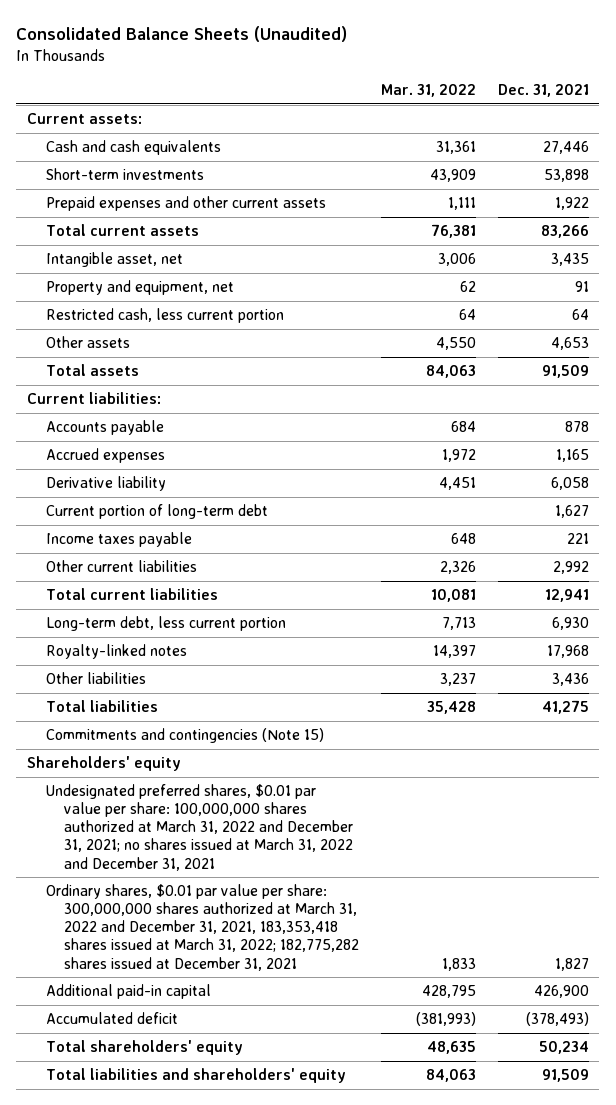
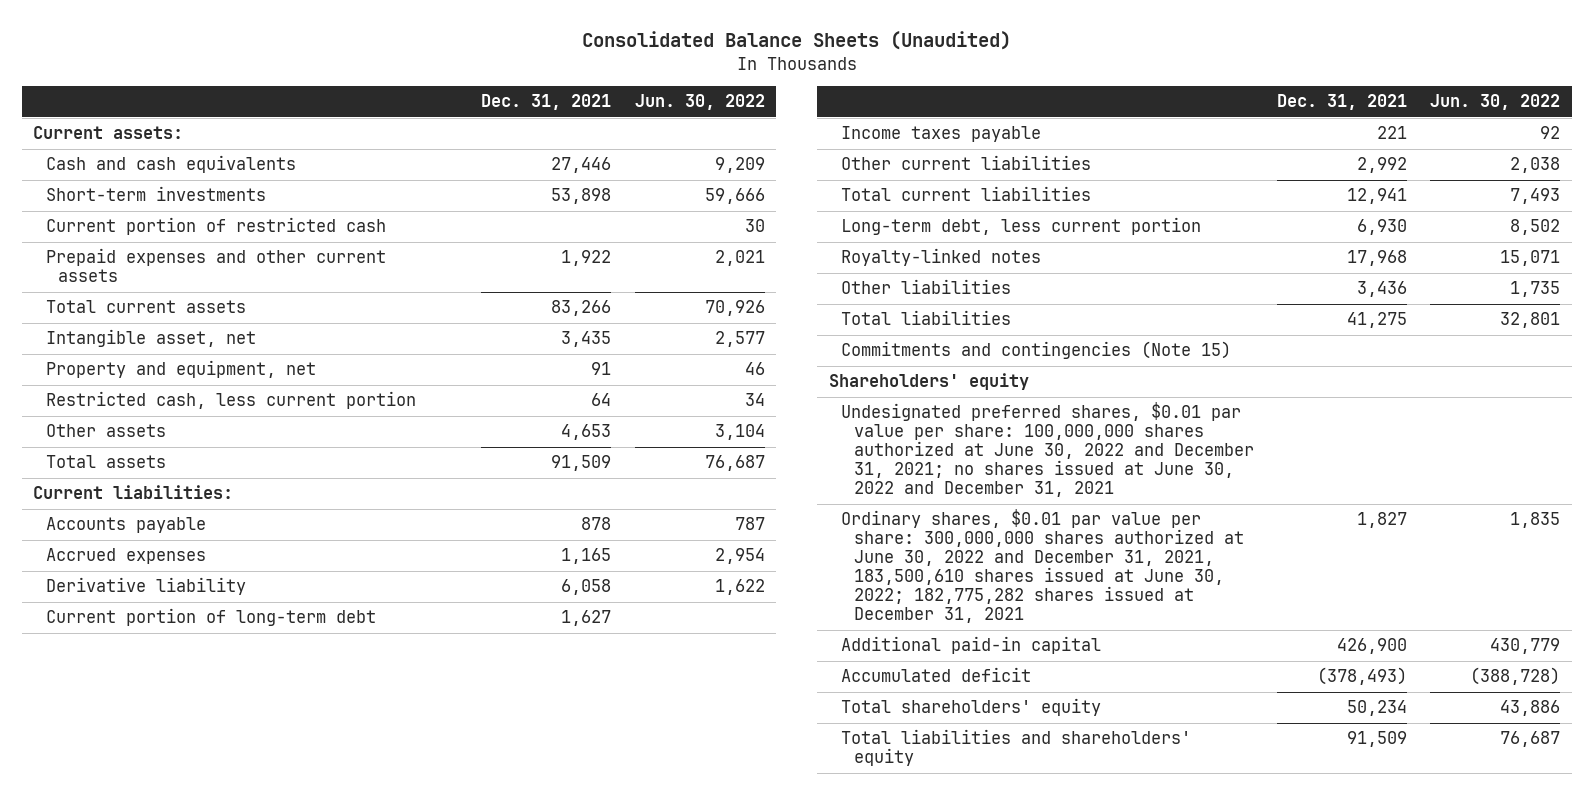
- | Mar. 31, 2022 | Dec. 31, 2021
+ | Dec. 31, 2021 | Jun. 30, 2022
+ Current portion of restricted cash | | 30
- Undesignated preferred shares, $0.01 par value per share: 100,000,000 shares authorized at March 31, 2022 and December 31, 2021; no shares issued at March 31, 2022 and December 31, 2021
- Ordinary shares, $0.01 par value per share: 300,000,000 shares authorized at March 31, 2022 and December 31, 2021, 183,353,418 shares issued at March 31, 2022; 182,775,282 shares issued at December 31, 2021 | 1,833 | 1,827
+ Undesignated preferred shares, $0.01 par value per share: 100,000,000 shares authorized at June 30, 2022 and December 31, 2021; no shares issued at June 30, 2022 and December 31, 2021
+ Ordinary shares, $0.01 par value per share: 300,000,000 shares authorized at June 30, 2022 and December 31, 2021, 183,500,610 shares issued at June 30, 2022; 182,775,282 shares issued at December 31, 2021 | 1,827 | 1,835

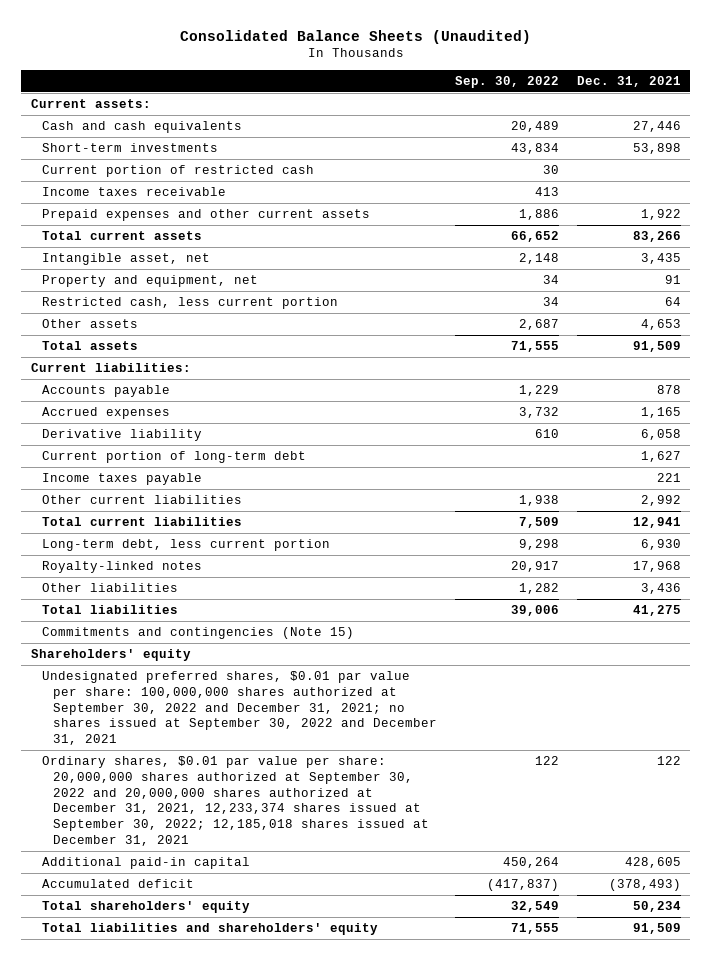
- | Dec. 31, 2021 | Jun. 30, 2022
+ | Sep. 30, 2022 | Dec. 31, 2021
+ Income taxes receivable | 413 |
- Undesignated preferred shares, $0.01 par value per share: 100,000,000 shares authorized at June 30, 2022 and December 31, 2021; no shares issued at June 30, 2022 and December 31, 2021
- Ordinary shares, $0.01 par value per share: 300,000,000 shares authorized at June 30, 2022 and December 31, 2021, 183,500,610 shares issued at June 30, 2022; 182,775,282 shares issued at December 31, 2021 | 1,827 | 1,835
- Additional paid-in capital | 426,900 | 430,779
+ Undesignated preferred shares, $0.01 par value per share: 100,000,000 shares authorized at September 30, 2022 and December 31, 2021; no shares issued at September 30, 2022 and December 31, 2021
+ Ordinary shares, $0.01 par value per share: 20,000,000 shares authorized at September 30, 2022 and 20,000,000 shares authorized at December 31, 2021, 12,233,374 shares issued at September 30, 2022; 12,185,018 shares issued at December 31, 2021 | 122 | 122
+ Additional paid-in capital | 450,264 | 428,605

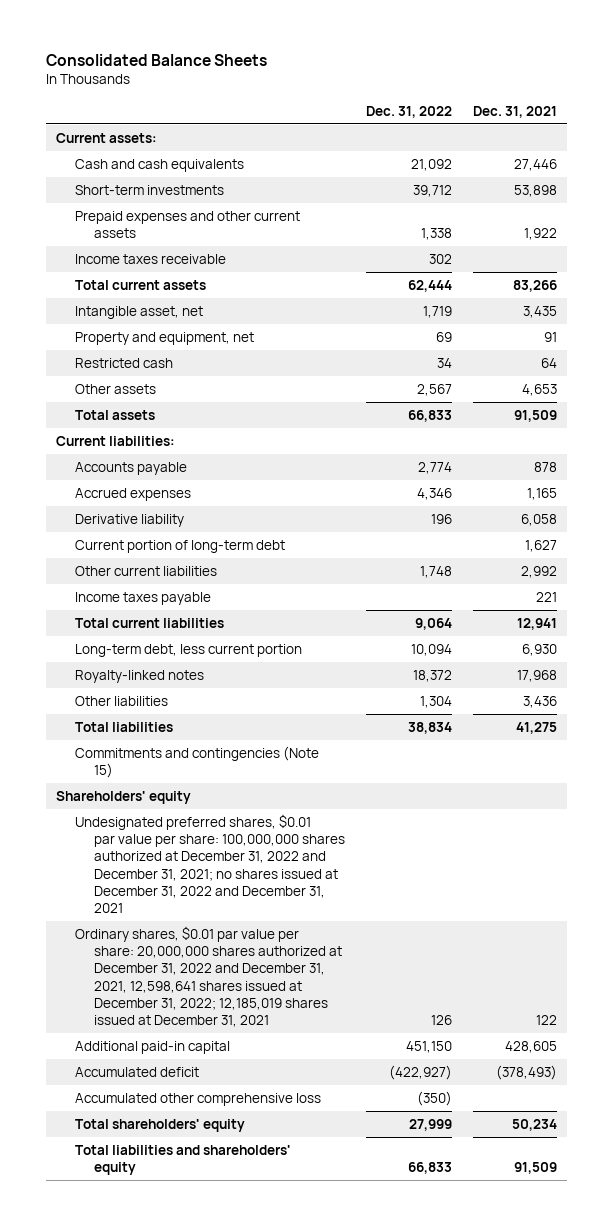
- Consolidated Balance Sheets (Unaudited)
+ Consolidated Balance Sheets
- | Sep. 30, 2022 | Dec. 31, 2021
+ | Dec. 31, 2022 | Dec. 31, 2021
- Current portion of restricted cash | 30 |
moved down: Income taxes receivable | 302 |
- Restricted cash, less current portion | 34 | 64
+ Restricted cash | 34 | 64
moved down: Income taxes payable | | 221
- Undesignated preferred shares, $0.01 par value per share: 100,000,000 shares authorized at September 30, 2022 and December 31, 2021; no shares issued at September 30, 2022 and December 31, 2021
- Ordinary shares, $0.01 par value per share: 20,000,000 shares authorized at September 30, 2022 and 20,000,000 shares authorized at December 31, 2021, 12,233,374 shares issued at September 30, 2022; 12,185,018 shares issued at December 31, 2021 | 122 | 122
+ Undesignated preferred shares, $0.01 par value per share: 100,000,000 shares authorized at December 31, 2022 and December 31, 2021; no shares issued at December 31, 2022 and December 31, 2021
+ Ordinary shares, $0.01 par value per share: 20,000,000 shares authorized at December 31, 2022 and December 31, 2021, 12,598,641 shares issued at December 31, 2022; 12,185,019 shares issued at December 31, 2021 | 126 | 122
+ Accumulated other comprehensive loss | (350) |

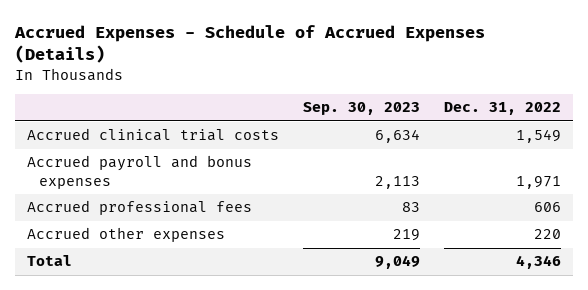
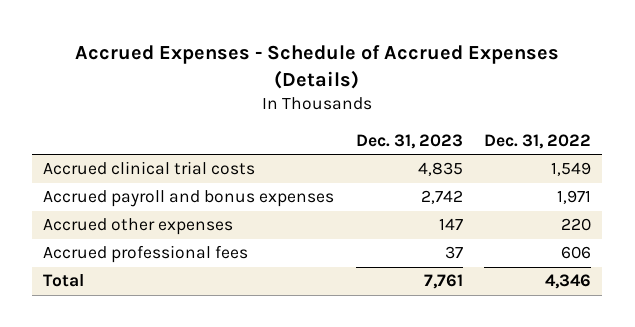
- | Sep. 30, 2023 | Dec. 31, 2022
+ | Dec. 31, 2023 | Dec. 31, 2022
moved down: Accrued professional fees | 37 | 606

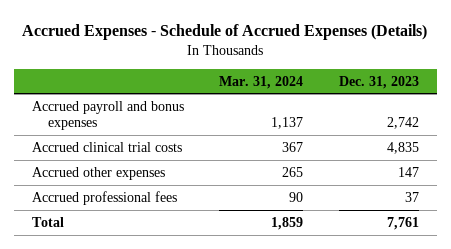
- | Dec. 31, 2023 | Dec. 31, 2022
+ | Mar. 31, 2024 | Dec. 31, 2023
moved down: Accrued clinical trial costs | 367 | 4,835

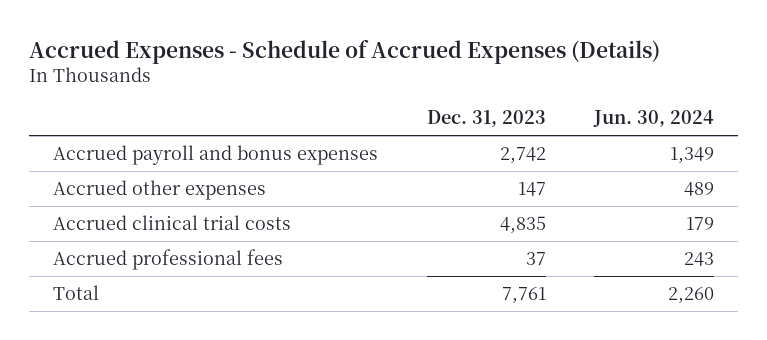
- | Mar. 31, 2024 | Dec. 31, 2023
+ | Dec. 31, 2023 | Jun. 30, 2024
moved down: Accrued clinical trial costs | 4,835 | 179

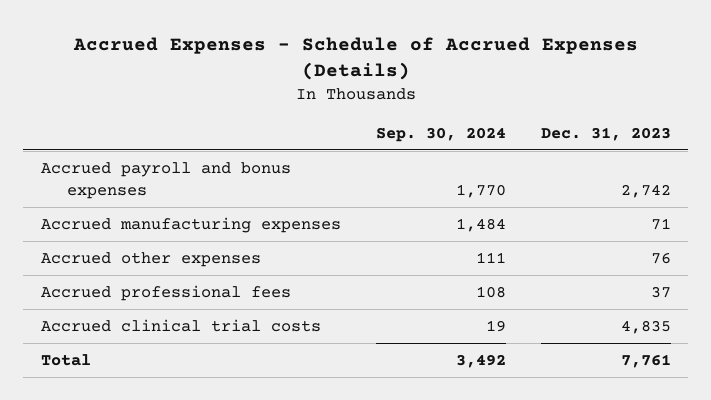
- | Dec. 31, 2023 | Jun. 30, 2024
+ | Sep. 30, 2024 | Dec. 31, 2023
- Accrued other expenses | 147 | 489
+ Accrued manufacturing expenses | 1,484 | 71
+ Accrued other expenses | 111 | 76
moved down: Accrued clinical trial costs | 19 | 4,835

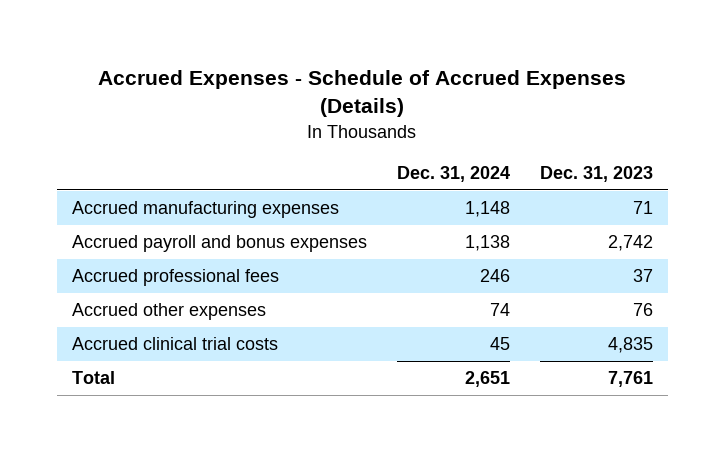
- | Sep. 30, 2024 | Dec. 31, 2023
+ | Dec. 31, 2024 | Dec. 31, 2023
moved down: Accrued payroll and bonus expenses | 1,138 | 2,742
moved down: Accrued other expenses | 74 | 76

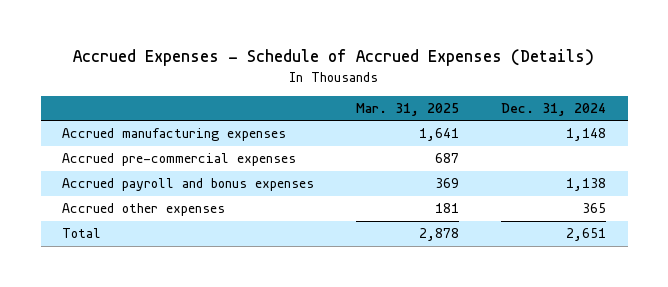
- | Dec. 31, 2024 | Dec. 31, 2023
+ | Mar. 31, 2025 | Dec. 31, 2024
+ Accrued pre-commercial expenses | 687 |
- Accrued professional fees | 246 | 37
- Accrued other expenses | 74 | 76
- Accrued clinical trial costs | 45 | 4,835
+ Accrued other expenses | 181 | 365

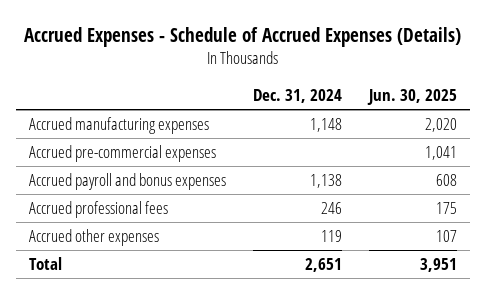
- | Mar. 31, 2025 | Dec. 31, 2024
+ | Dec. 31, 2024 | Jun. 30, 2025
- Accrued other expenses | 181 | 365
+ Accrued professional fees | 246 | 175
+ Accrued other expenses | 119 | 107

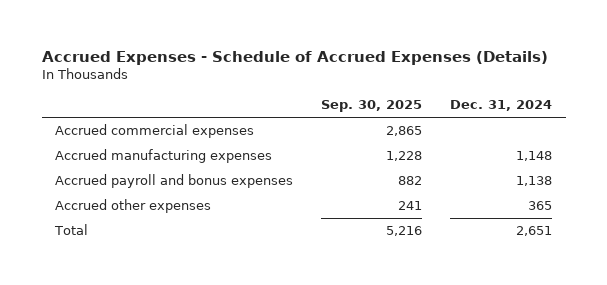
- | Dec. 31, 2024 | Jun. 30, 2025
+ | Sep. 30, 2025 | Dec. 31, 2024
+ Accrued commercial expenses | 2,865 |
- Accrued pre-commercial expenses | | 1,041
- Accrued professional fees | 246 | 175
- Accrued other expenses | 119 | 107
+ Accrued other expenses | 241 | 365

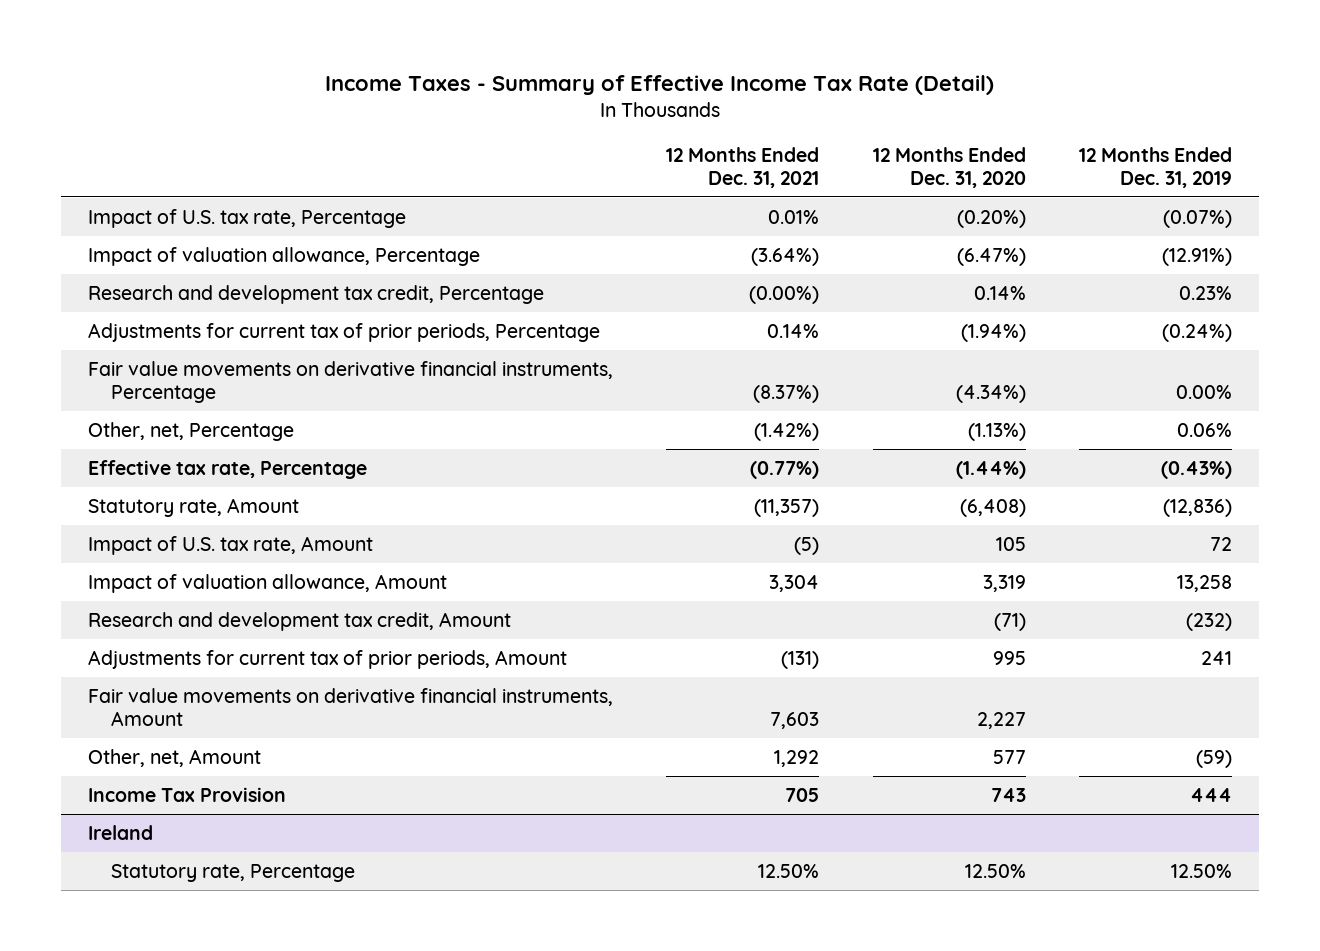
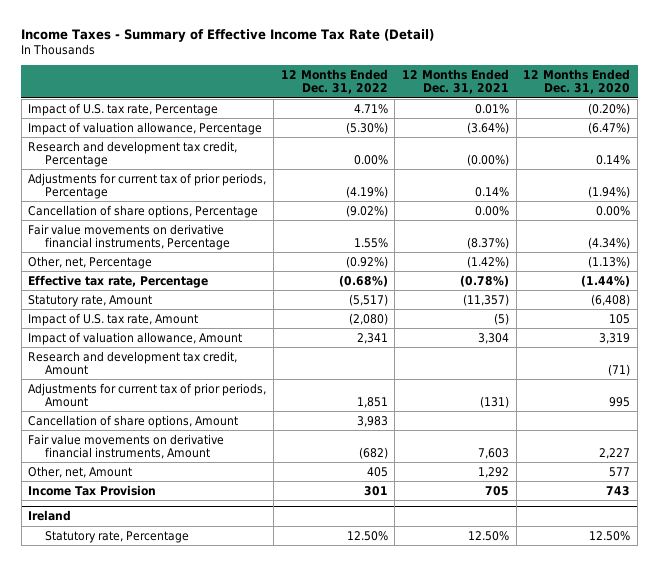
- | 12 Months Ended Dec. 31, 2021 | 12 Months Ended Dec. 31, 2020 | 12 Months Ended Dec. 31, 2019
+ | 12 Months Ended Dec. 31, 2022 | 12 Months Ended Dec. 31, 2021 | 12 Months Ended Dec. 31, 2020
+ Cancellation of share options, Percentage | (9.02%) | 0.00% | 0.00%
- Effective tax rate, Percentage | (0.77%) | (1.44%) | (0.43%)
+ Effective tax rate, Percentage | (0.68%) | (0.78%) | (1.44%)
+ Cancellation of share options, Amount | 3,983 | |

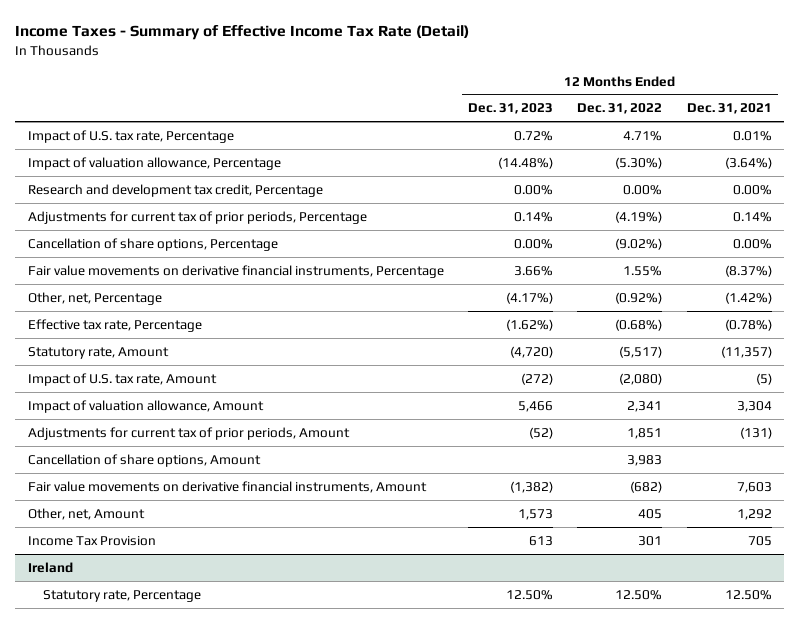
- | 12 Months Ended Dec. 31, 2022 | 12 Months Ended Dec. 31, 2021 | 12 Months Ended Dec. 31, 2020
+ | 12 Months Ended Dec. 31, 2023 | 12 Months Ended Dec. 31, 2022 | 12 Months Ended Dec. 31, 2021
- Research and development tax credit, Percentage | 0.00% | (0.00%) | 0.14%
+ Research and development tax credit, Percentage | 0.00% | 0.00% | 0.00%
- Research and development tax credit, Amount | | | (71)

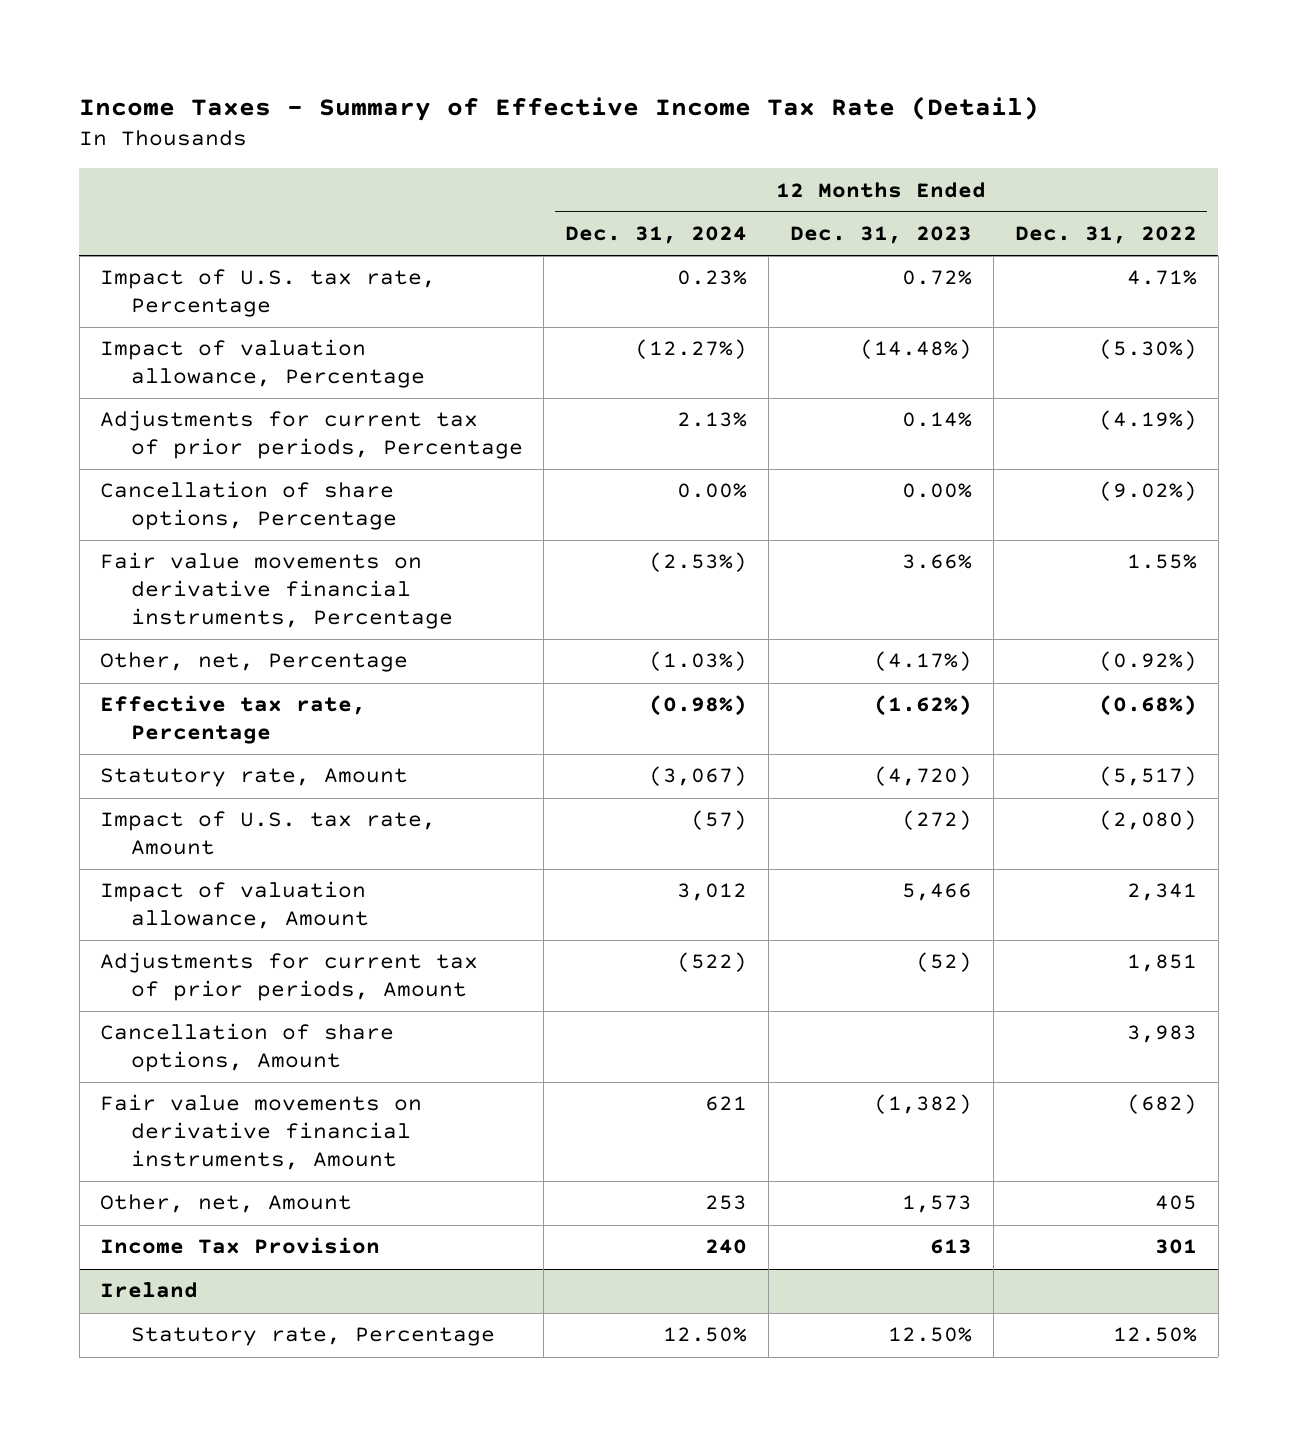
- | 12 Months Ended Dec. 31, 2023 | 12 Months Ended Dec. 31, 2022 | 12 Months Ended Dec. 31, 2021
+ | 12 Months Ended Dec. 31, 2024 | 12 Months Ended Dec. 31, 2023 | 12 Months Ended Dec. 31, 2022
- Research and development tax credit, Percentage | 0.00% | 0.00% | 0.00%

